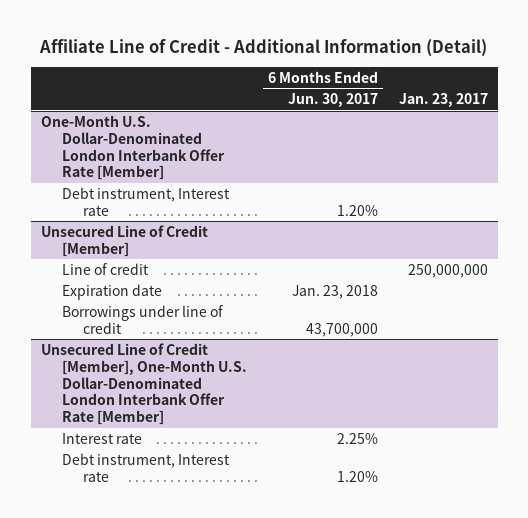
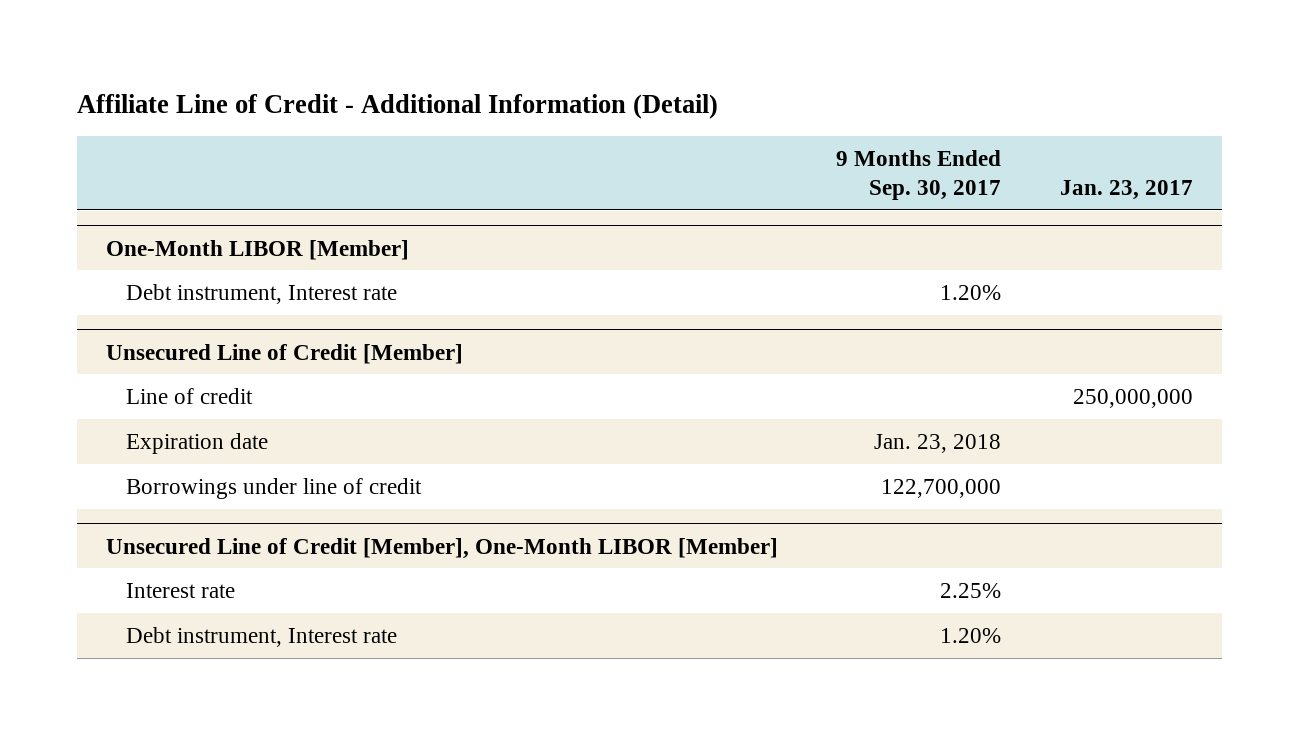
- | 6 Months Ended Jun. 30, 2017 | Jan. 23, 2017
+ | 9 Months Ended Sep. 30, 2017 | Jan. 23, 2017
- One-Month U.S. Dollar-Denominated London Interbank Offer Rate [Member]
+ One-Month LIBOR [Member]
- Unsecured Line of Credit [Member], One-Month U.S. Dollar-Denominated London Interbank Offer Rate [Member]
- Interest rate | 2.25% |
- Debt instrument, Interest rate | 1.20% |
+ Unsecured Line of Credit [Member], One-Month LIBOR [Member]
+ Interest rate | 2.25% |
+ Debt instrument, Interest rate | 1.20% |

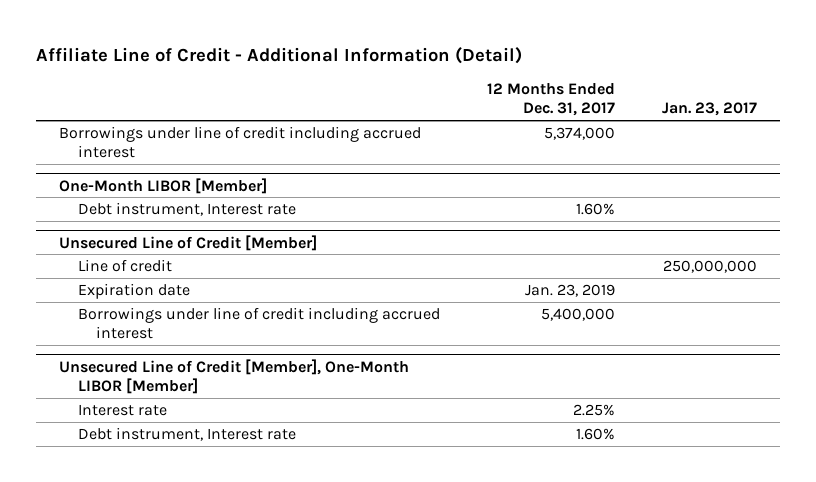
- | 9 Months Ended Sep. 30, 2017 | Jan. 23, 2017
+ | 12 Months Ended Dec. 31, 2017 | Jan. 23, 2017
+ Borrowings under line of credit including accrued interest | 5,374,000 |
@ Unsecured Line of Credit [Member]
- Borrowings under line of credit | 122,700,000 |
+ Borrowings under line of credit including accrued interest | 5,400,000 |

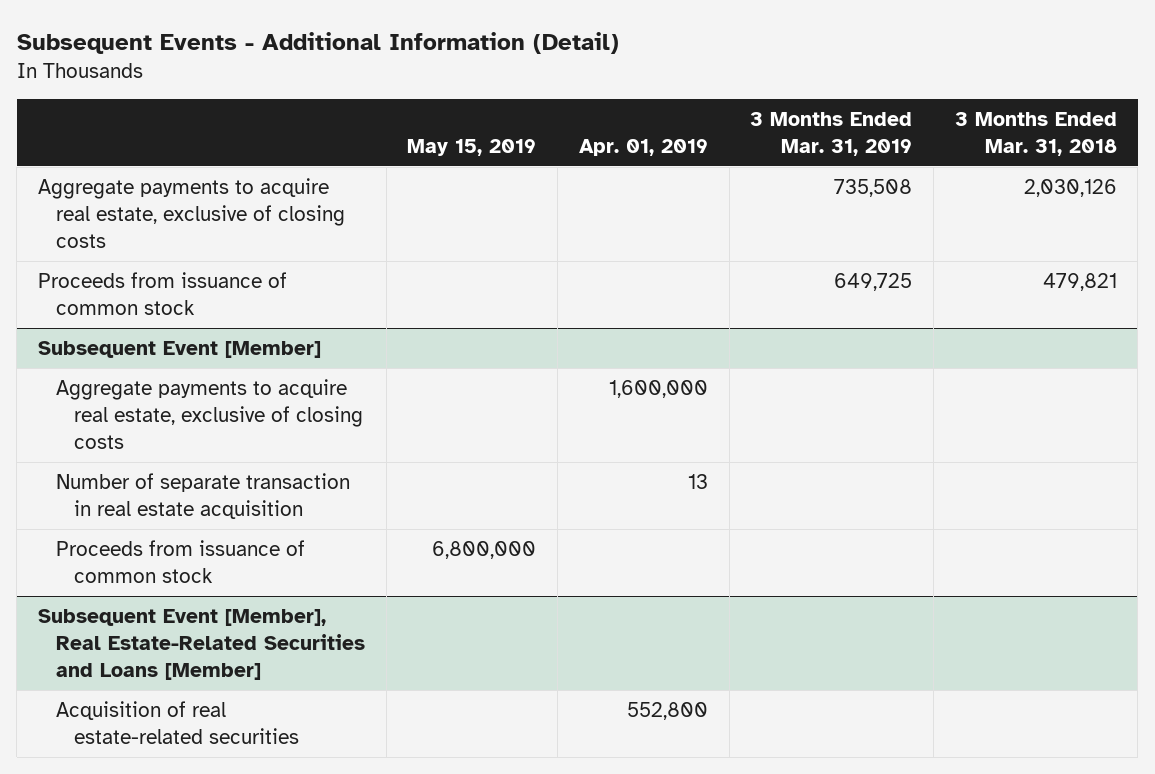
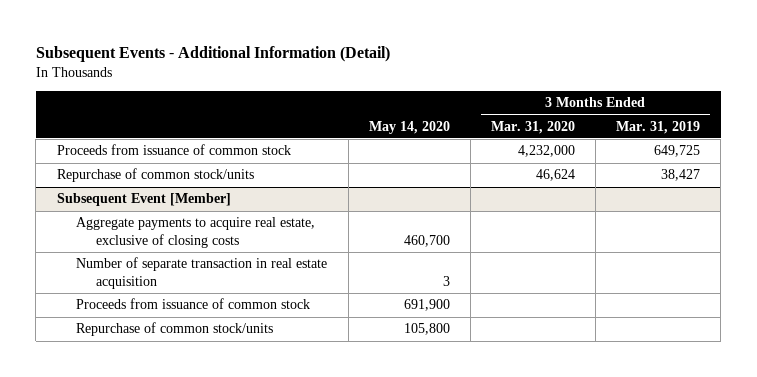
- | May 15, 2019 | Apr. 01, 2019 | 3 Months Ended Mar. 31, 2019 | 3 Months Ended Mar. 31, 2018
+ | May 14, 2020 | 3 Months Ended Mar. 31, 2020 | 3 Months Ended Mar. 31, 2019
- Aggregate payments to acquire real estate, exclusive of closing costs | | | 735,508 | 2,030,126
+ Repurchase of common stock/units | | 46,624 | 38,427
- Subsequent Event [Member], Real Estate-Related Securities and Loans [Member]
- Acquisition of real estate-related securities | | 552,800 | |
@ Subsequent Event [Member]
+ Repurchase of common stock/units | 105,800 | |

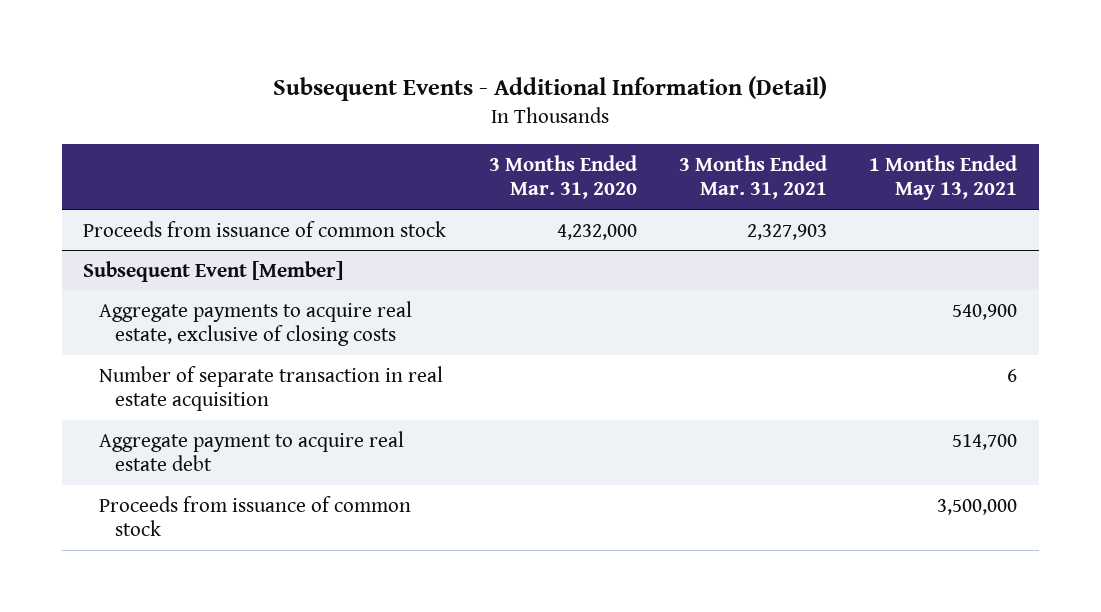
- | May 14, 2020 | 3 Months Ended Mar. 31, 2020 | 3 Months Ended Mar. 31, 2019
+ | 3 Months Ended Mar. 31, 2020 | 3 Months Ended Mar. 31, 2021 | 1 Months Ended May 13, 2021
- Repurchase of common stock/units | | 46,624 | 38,427
@ Subsequent Event [Member]
+ Aggregate payment to acquire real estate debt | | | 514,700
- Repurchase of common stock/units | 105,800 | |

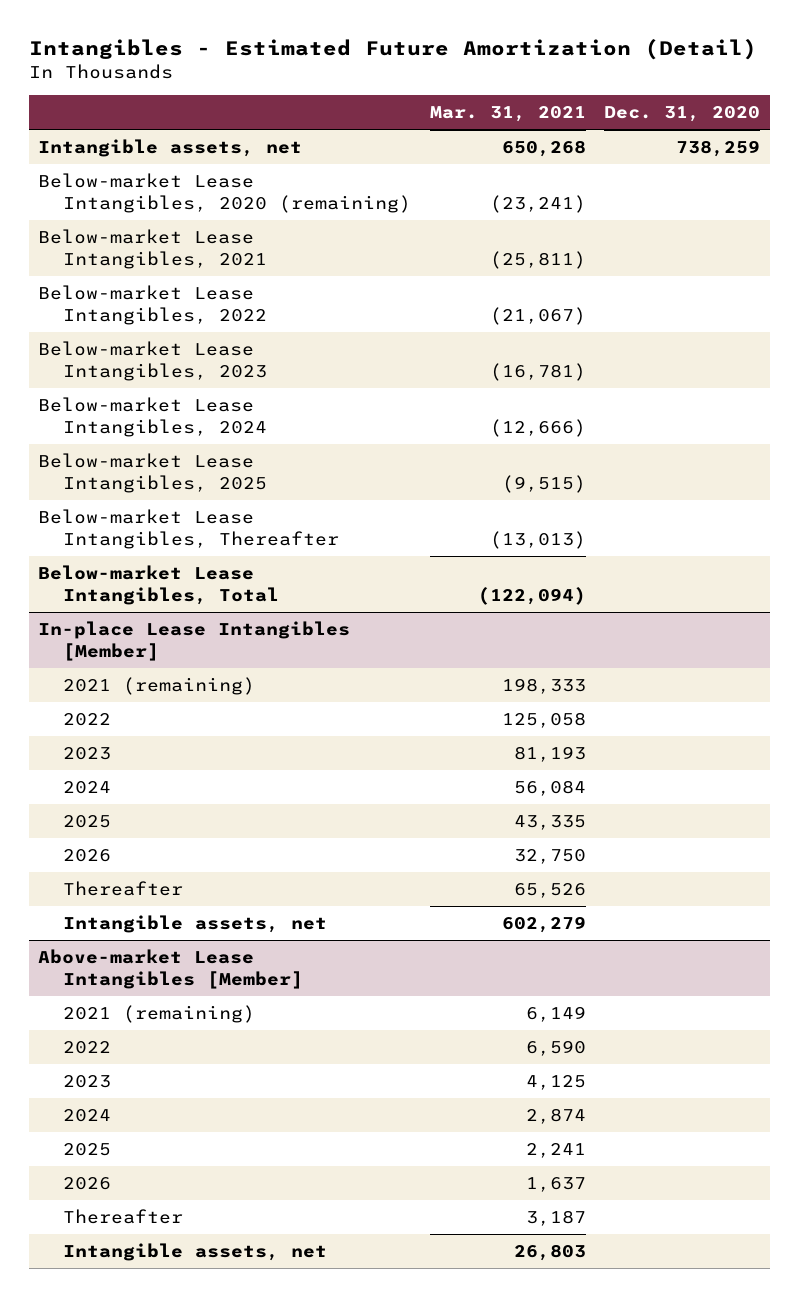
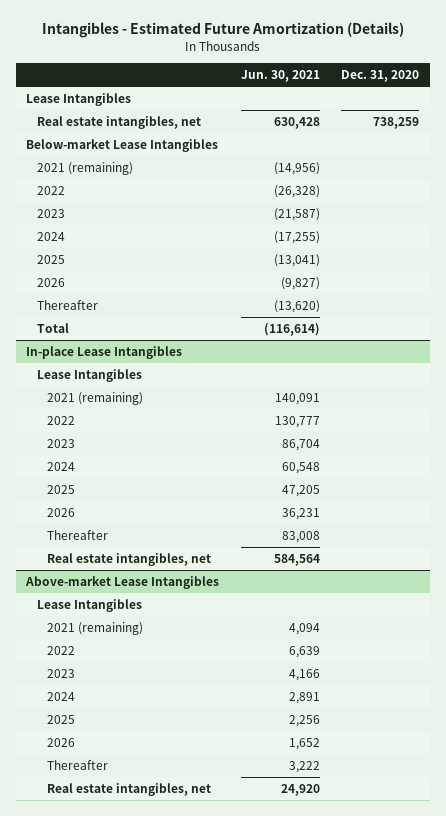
- Intangibles - Estimated Future Amortization (Detail)
+ Intangibles - Estimated Future Amortization (Details)
- | Mar. 31, 2021 | Dec. 31, 2020
+ | Jun. 30, 2021 | Dec. 31, 2020
- Intangible assets, net | 650,268 | 738,259
- Below-market Lease Intangibles, 2020 (remaining) | (23,241) |
- Below-market Lease Intangibles, 2021 | (25,811) |
- Below-market Lease Intangibles, 2022 | (21,067) |
- Below-market Lease Intangibles, 2023 | (16,781) |
- Below-market Lease Intangibles, 2024 | (12,666) |
- Below-market Lease Intangibles, 2025 | (9,515) |
- Below-market Lease Intangibles, Thereafter | (13,013) |
- Below-market Lease Intangibles, Total | (122,094) |
- In-place Lease Intangibles [Member]
+ Lease Intangibles
+ Real estate intangibles, net | 630,428 | 738,259
+ Below-market Lease Intangibles
+ 2021 (remaining) | (14,956) |
+ 2022 | (26,328) |
+ 2023 | (21,587) |
+ 2024 | (17,255) |
+ 2025 | (13,041) |
+ 2026 | (9,827) |
+ Thereafter | (13,620) |
+ Total | (116,614) |
+ In-place Lease Intangibles
+ Lease Intangibles
- Intangible assets, net | 602,279 |
- Above-market Lease Intangibles [Member]
+ Real estate intangibles, net | 584,564 |
+ Above-market Lease Intangibles
+ Lease Intangibles
- Intangible assets, net | 26,803 |
+ Real estate intangibles, net | 24,920 |

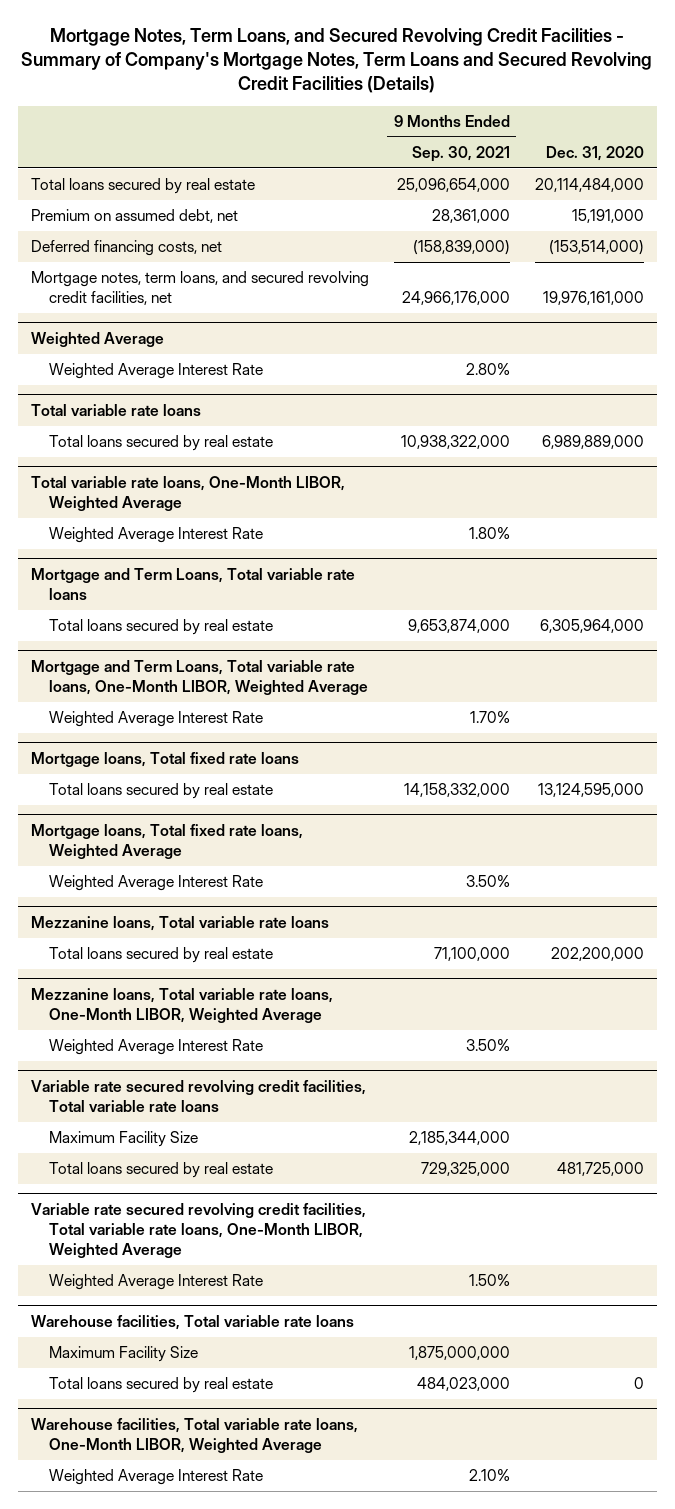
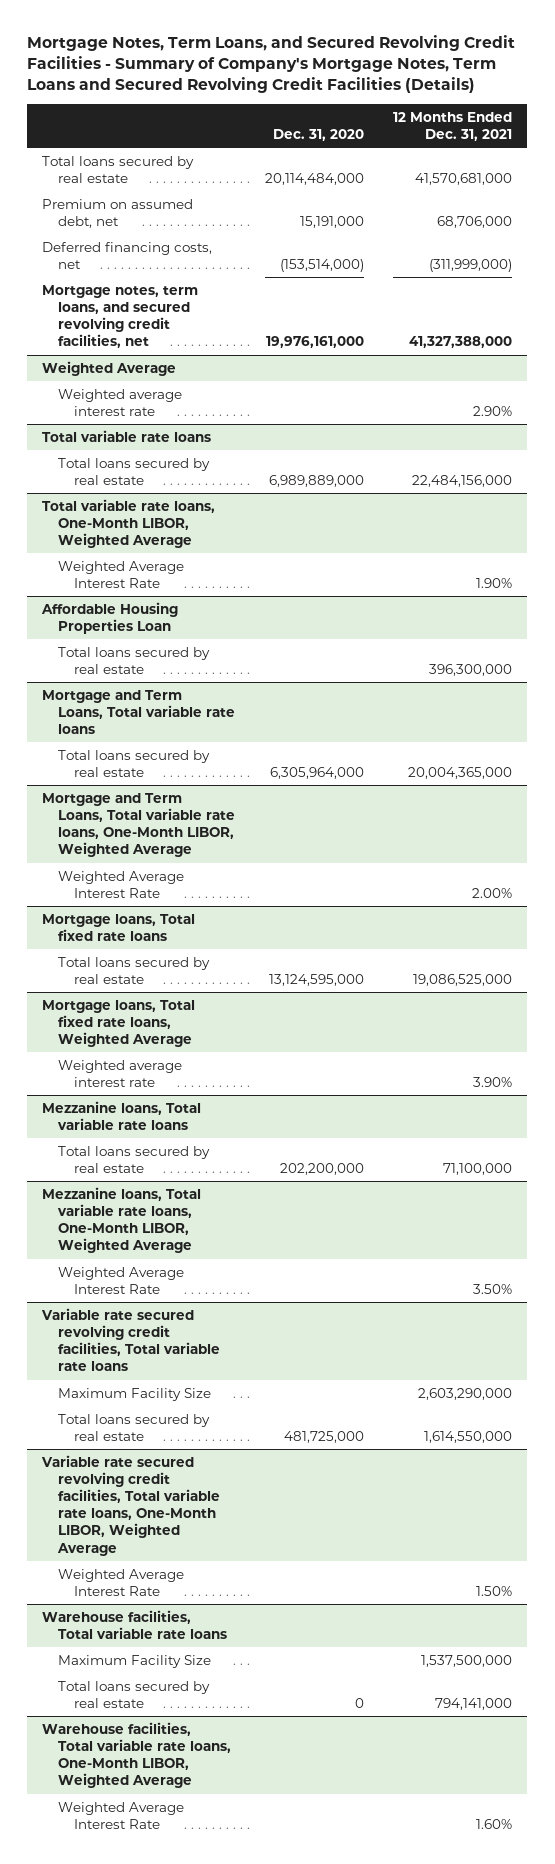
- | 9 Months Ended Sep. 30, 2021 | Dec. 31, 2020
+ | Dec. 31, 2020 | 12 Months Ended Dec. 31, 2021
@ Weighted Average
- Weighted Average Interest Rate | 2.80% |
+ Weighted average interest rate | | 2.90%
+ Affordable Housing Properties Loan
+ Total loans secured by real estate | | 396,300,000
@ Mortgage loans, Total fixed rate loans, Weighted Average
- Weighted Average Interest Rate | 3.50% |
+ Weighted average interest rate | | 3.90%

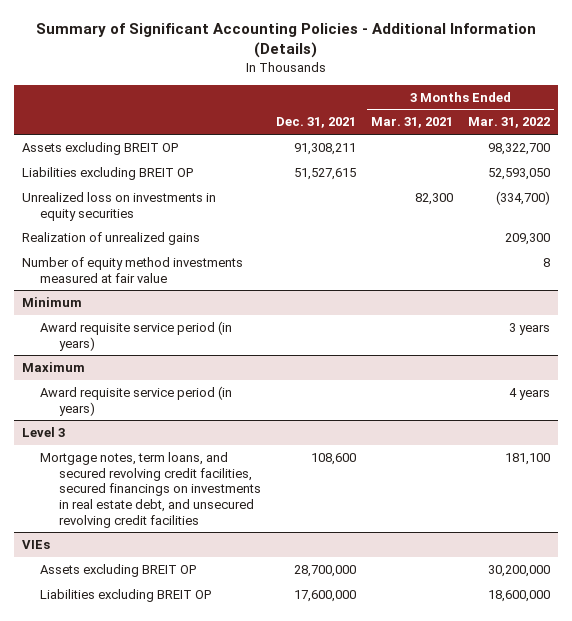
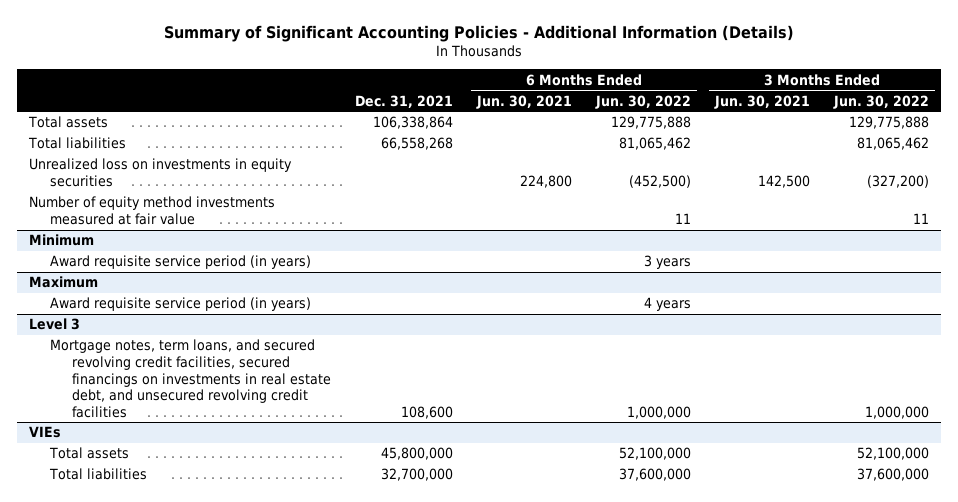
- | Dec. 31, 2021 | 3 Months Ended Mar. 31, 2021 | 3 Months Ended Mar. 31, 2022
+ | Dec. 31, 2021 | 6 Months Ended Jun. 30, 2021 | 6 Months Ended Jun. 30, 2022 | 3 Months Ended Jun. 30, 2021 | 3 Months Ended Jun. 30, 2022
- Assets excluding BREIT OP | 91,308,211 | | 98,322,700
- Liabilities excluding BREIT OP | 51,527,615 | | 52,593,050
+ Total assets | 106,338,864 | | 129,775,888 | | 129,775,888
+ Total liabilities | 66,558,268 | | 81,065,462 | | 81,065,462
- Realization of unrealized gains | | | 209,300
@ VIEs
- Assets excluding BREIT OP | 28,700,000 | | 30,200,000
- Liabilities excluding BREIT OP | 17,600,000 | | 18,600,000
+ Total assets | 45,800,000 | | 52,100,000 | | 52,100,000
+ Total liabilities | 32,700,000 | | 37,600,000 | | 37,600,000

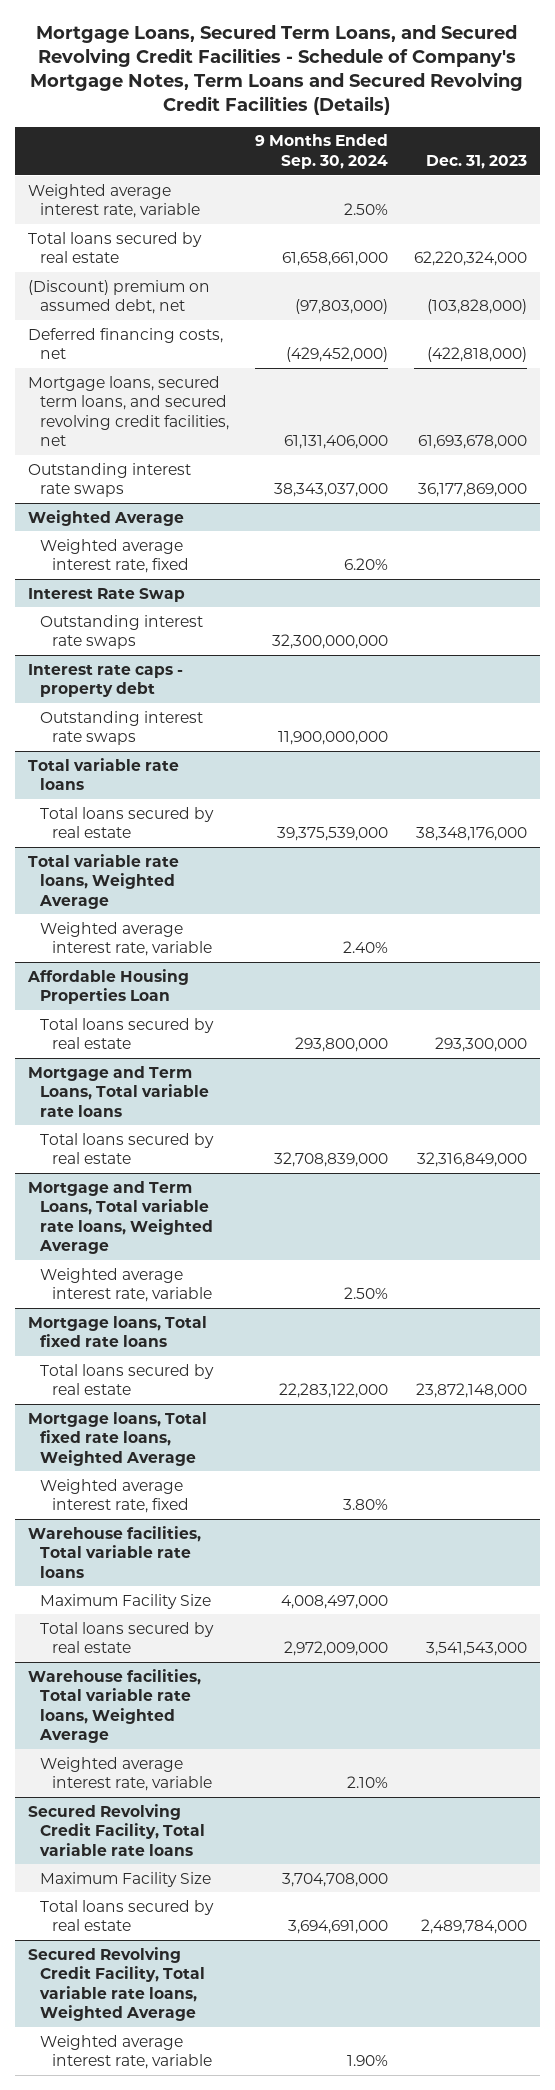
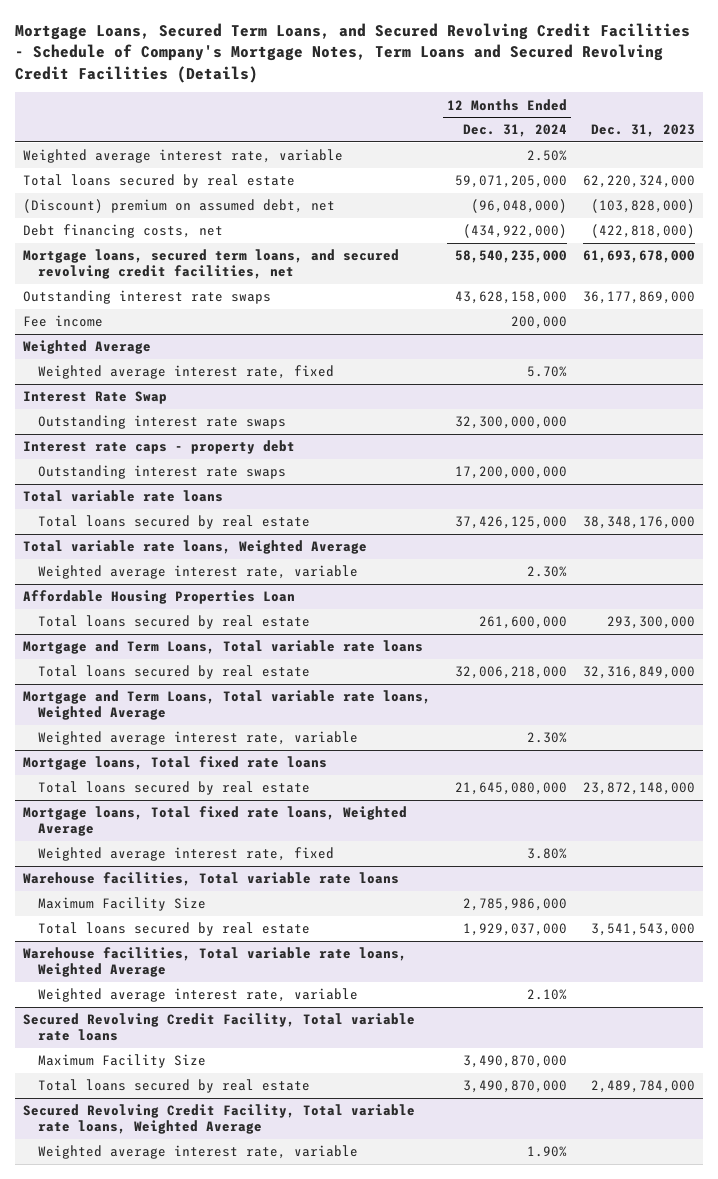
- | 9 Months Ended Sep. 30, 2024 | Dec. 31, 2023
+ | 12 Months Ended Dec. 31, 2024 | Dec. 31, 2023
- Deferred financing costs, net | (429,452,000) | (422,818,000)
+ Debt financing costs, net | (434,922,000) | (422,818,000)
+ Fee income | 200,000 |

